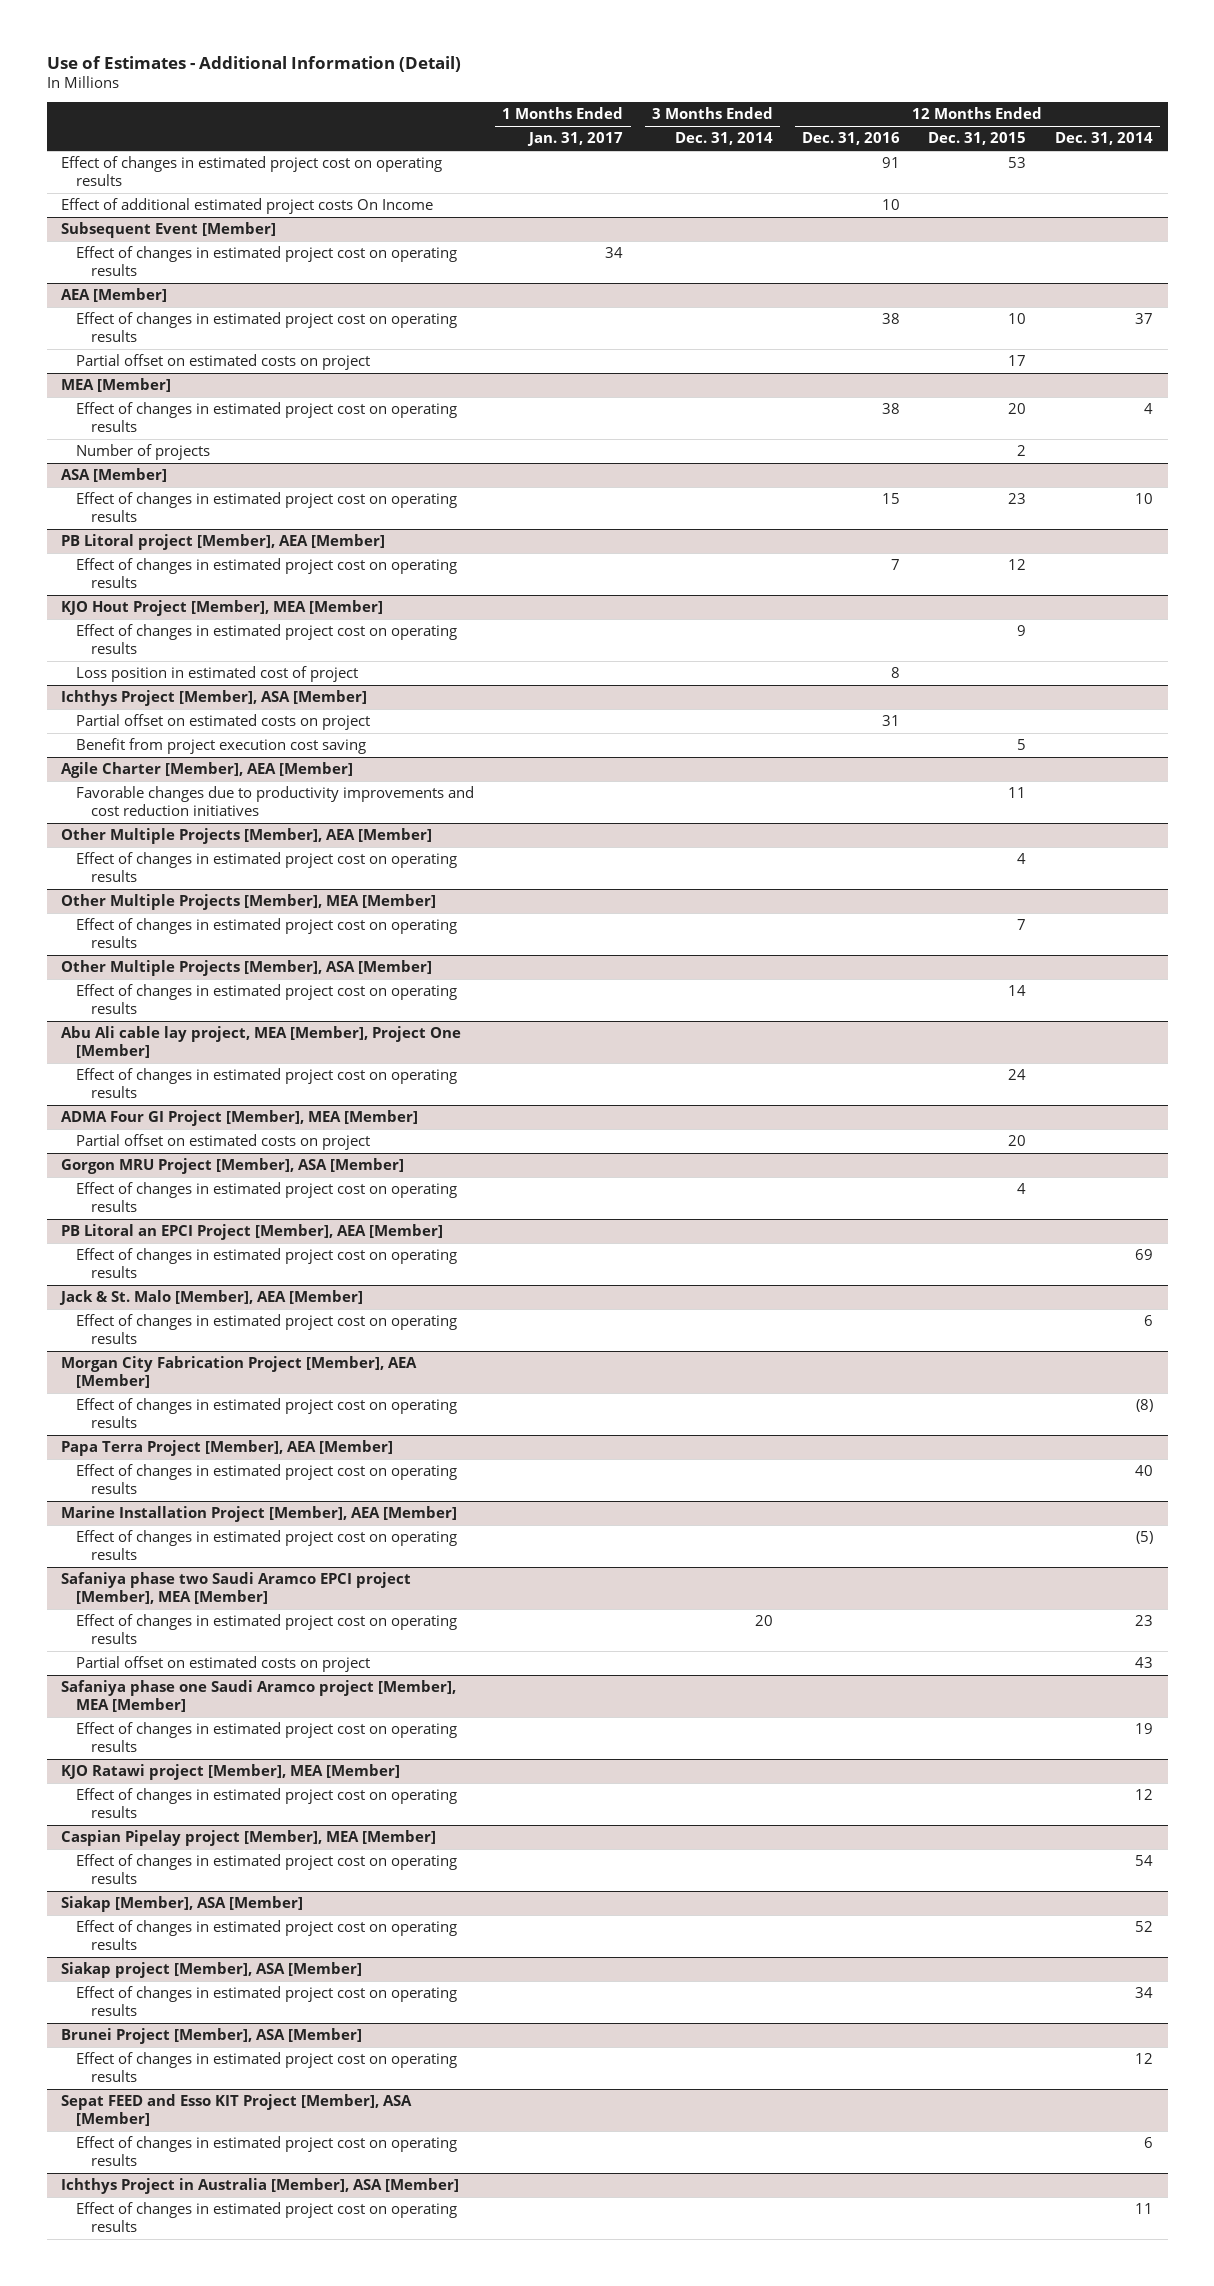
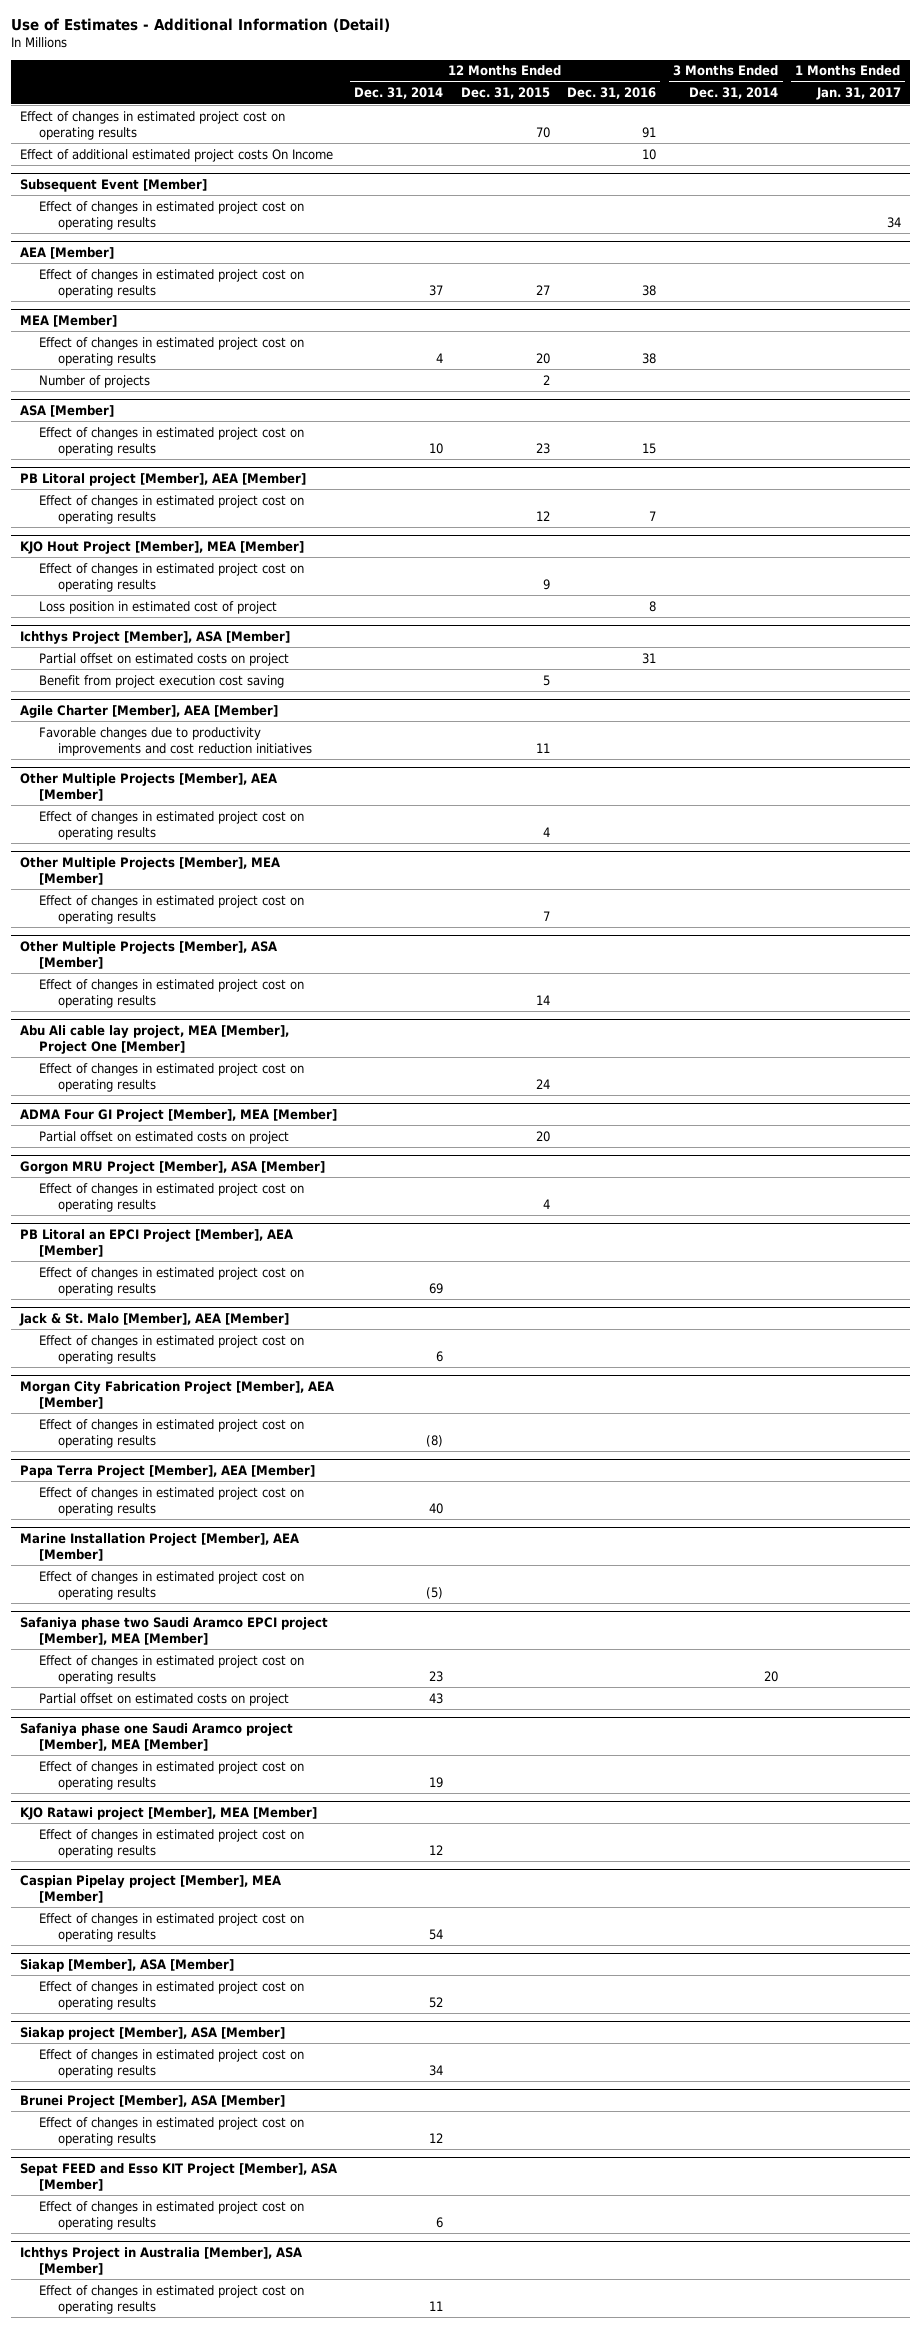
- | 1 Months Ended Jan. 31, 2017 | 3 Months Ended Dec. 31, 2014 | 12 Months Ended Dec. 31, 2016 | 12 Months Ended Dec. 31, 2015 | 12 Months Ended Dec. 31, 2014
+ | 12 Months Ended Dec. 31, 2014 | 12 Months Ended Dec. 31, 2015 | 12 Months Ended Dec. 31, 2016 | 3 Months Ended Dec. 31, 2014 | 1 Months Ended Jan. 31, 2017
- Effect of changes in estimated project cost on operating results | | | 91 | 53 |
+ Effect of changes in estimated project cost on operating results | | 70 | 91 | |
@ AEA [Member]
- Effect of changes in estimated project cost on operating results | | | 38 | 10 | 37
- Partial offset on estimated costs on project | | | | 17 |
+ Effect of changes in estimated project cost on operating results | 37 | 27 | 38 | |

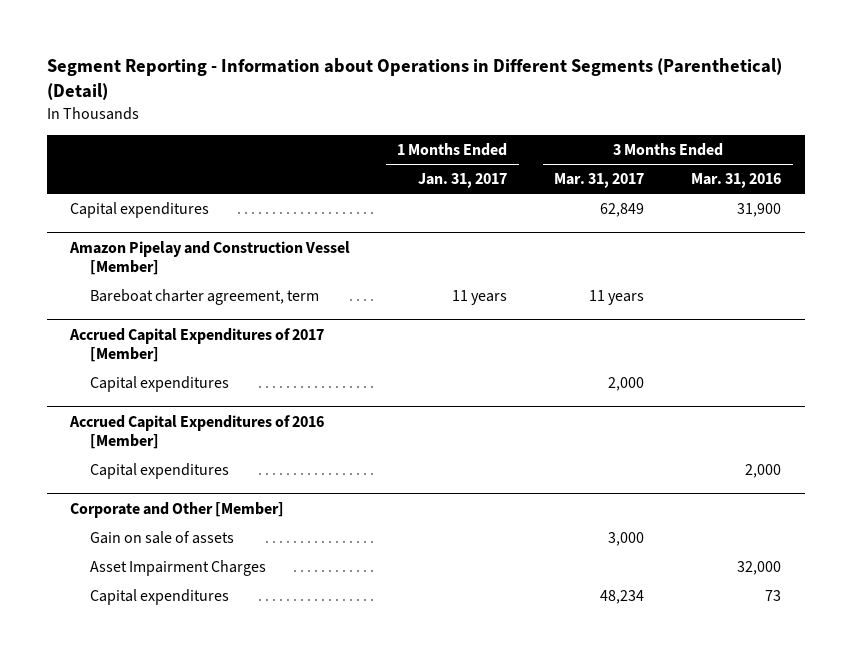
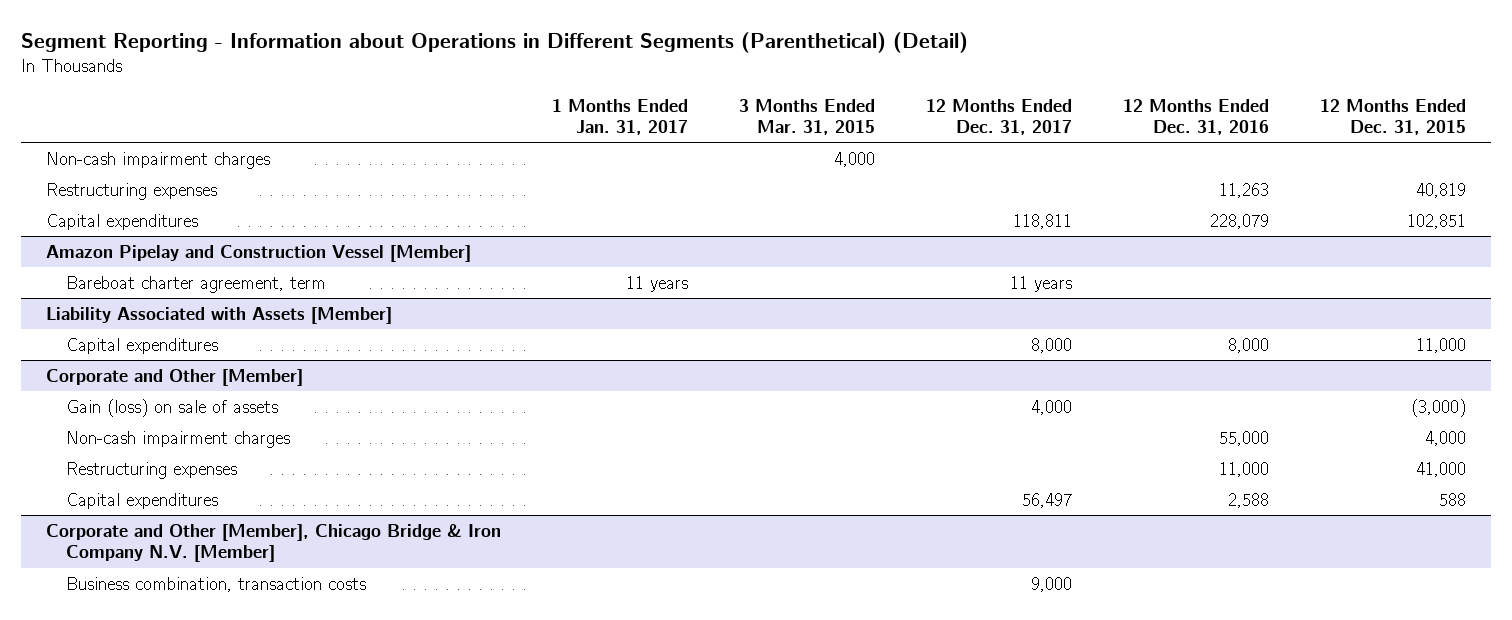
- | 1 Months Ended Jan. 31, 2017 | 3 Months Ended Mar. 31, 2017 | 3 Months Ended Mar. 31, 2016
+ | 1 Months Ended Jan. 31, 2017 | 3 Months Ended Mar. 31, 2015 | 12 Months Ended Dec. 31, 2017 | 12 Months Ended Dec. 31, 2016 | 12 Months Ended Dec. 31, 2015
+ Non-cash impairment charges | | 4,000 | | |
+ Restructuring expenses | | | | 11,263 | 40,819
- Accrued Capital Expenditures of 2017 [Member]
- Capital expenditures | | 2,000 |
- Accrued Capital Expenditures of 2016 [Member]
- Capital expenditures | | | 2,000
+ Liability Associated with Assets [Member]
+ Capital expenditures | | | 8,000 | 8,000 | 11,000
@ Corporate and Other [Member]
- Gain on sale of assets | | 3,000 |
- Asset Impairment Charges | | | 32,000
+ Gain (loss) on sale of assets | | | 4,000 | | (3,000)
+ Non-cash impairment charges | | | | 55,000 | 4,000
+ Restructuring expenses | | | | 11,000 | 41,000
+ Corporate and Other [Member], Chicago Bridge & Iron Company N.V. [Member]
+ Business combination, transaction costs | | | 9,000 | |

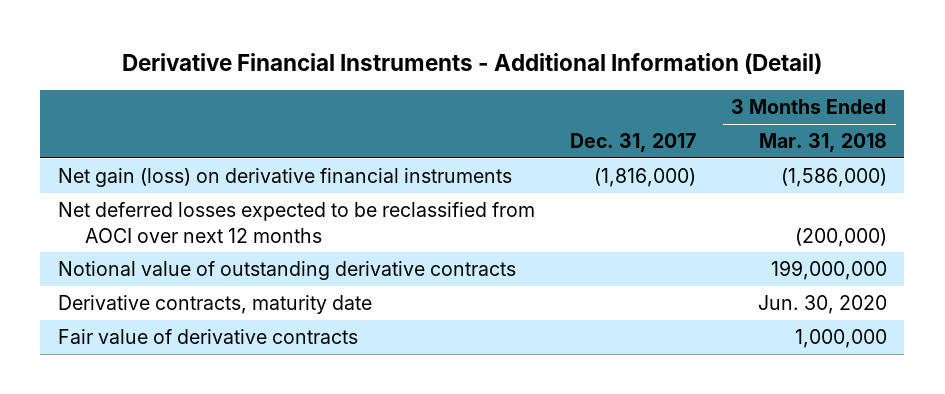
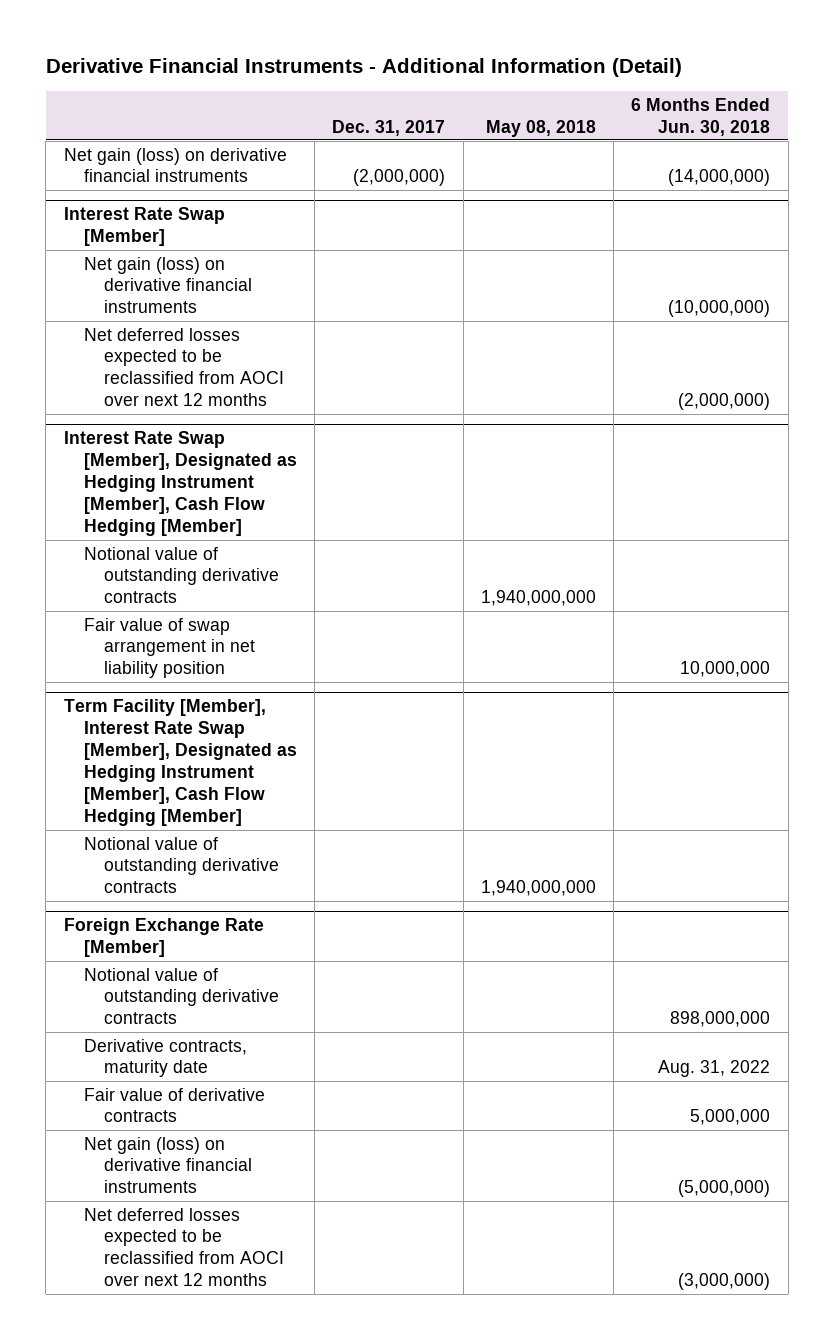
- | Dec. 31, 2017 | 3 Months Ended Mar. 31, 2018
+ | Dec. 31, 2017 | May 08, 2018 | 6 Months Ended Jun. 30, 2018
- Net gain (loss) on derivative financial instruments | (1,816,000) | (1,586,000)
- Net deferred losses expected to be reclassified from AOCI over next 12 months | | (200,000)
- Notional value of outstanding derivative contracts | | 199,000,000
- Derivative contracts, maturity date | | Jun. 30, 2020
- Fair value of derivative contracts | | 1,000,000
+ Net gain (loss) on derivative financial instruments | (2,000,000) | | (14,000,000)
+ Interest Rate Swap [Member]
+ Net gain (loss) on derivative financial instruments | | | (10,000,000)
+ Net deferred losses expected to be reclassified from AOCI over next 12 months | | | (2,000,000)
+ Interest Rate Swap [Member], Designated as Hedging Instrument [Member], Cash Flow Hedging [Member]
+ Notional value of outstanding derivative contracts | | 1,940,000,000 |
+ Fair value of swap arrangement in net liability position | | | 10,000,000
+ Term Facility [Member], Interest Rate Swap [Member], Designated as Hedging Instrument [Member], Cash Flow Hedging [Member]
+ Notional value of outstanding derivative contracts | | 1,940,000,000 |
+ Foreign Exchange Rate [Member]
+ Notional value of outstanding derivative contracts | | | 898,000,000
+ Derivative contracts, maturity date | | | Aug. 31, 2022
+ Fair value of derivative contracts | | | 5,000,000
+ Net gain (loss) on derivative financial instruments | | | (5,000,000)
+ Net deferred losses expected to be reclassified from AOCI over next 12 months | | | (3,000,000)

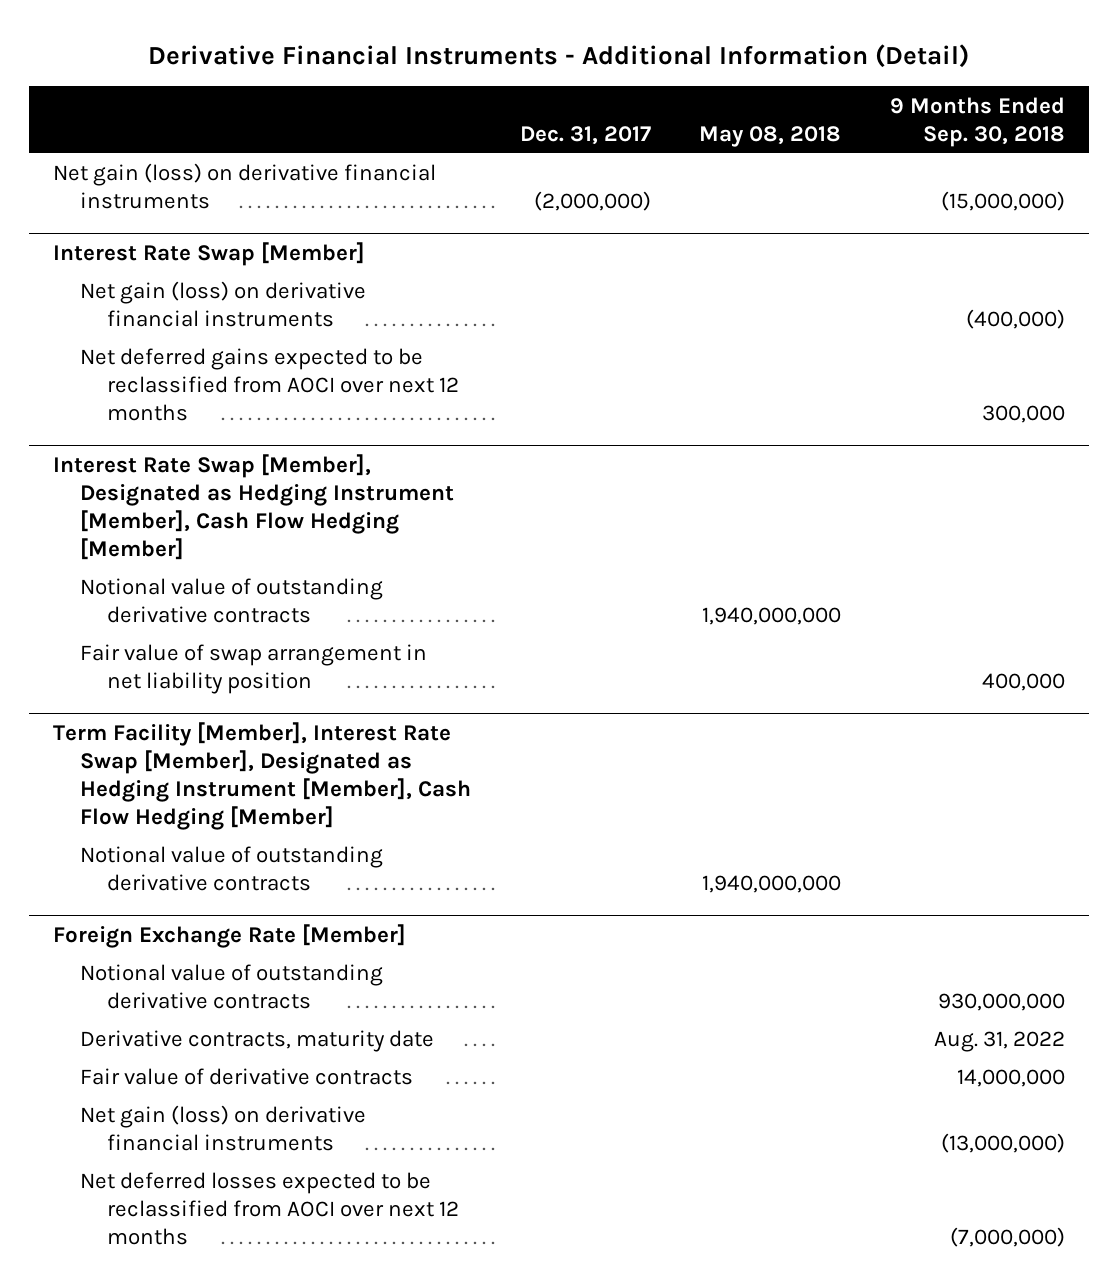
- | Dec. 31, 2017 | May 08, 2018 | 6 Months Ended Jun. 30, 2018
+ | Dec. 31, 2017 | May 08, 2018 | 9 Months Ended Sep. 30, 2018
@ Interest Rate Swap [Member]
- Net deferred losses expected to be reclassified from AOCI over next 12 months | | | (2,000,000)
+ Net deferred gains expected to be reclassified from AOCI over next 12 months | | | 300,000

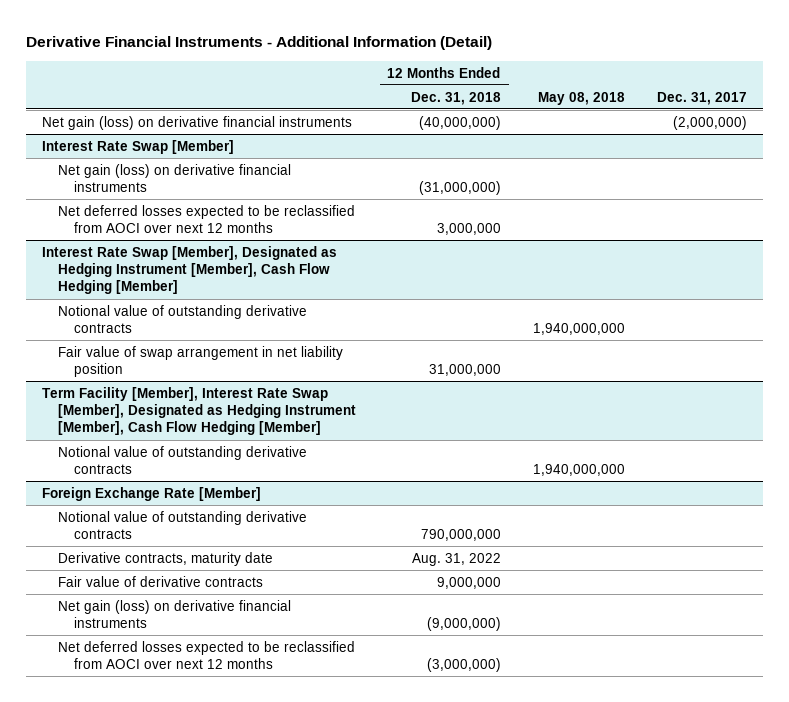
- | Dec. 31, 2017 | May 08, 2018 | 9 Months Ended Sep. 30, 2018
+ | 12 Months Ended Dec. 31, 2018 | May 08, 2018 | Dec. 31, 2017
@ Interest Rate Swap [Member]
- Net deferred gains expected to be reclassified from AOCI over next 12 months | | | 300,000
+ Net deferred losses expected to be reclassified from AOCI over next 12 months | 3,000,000 | |

